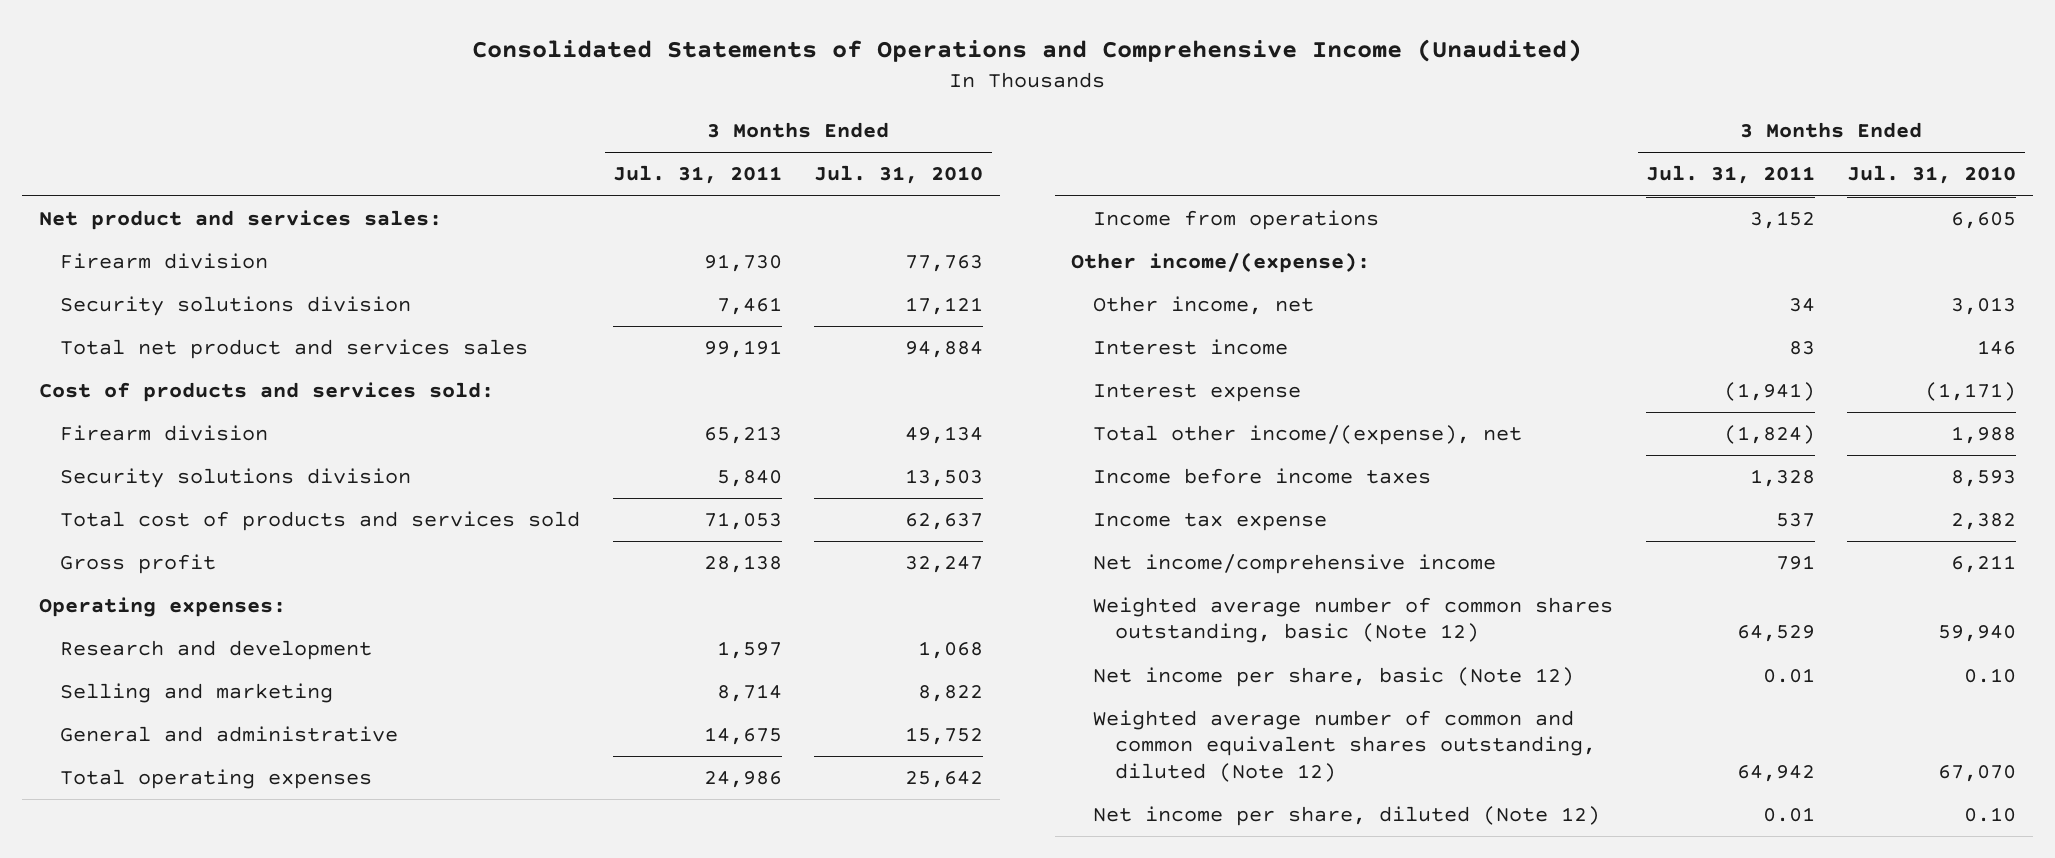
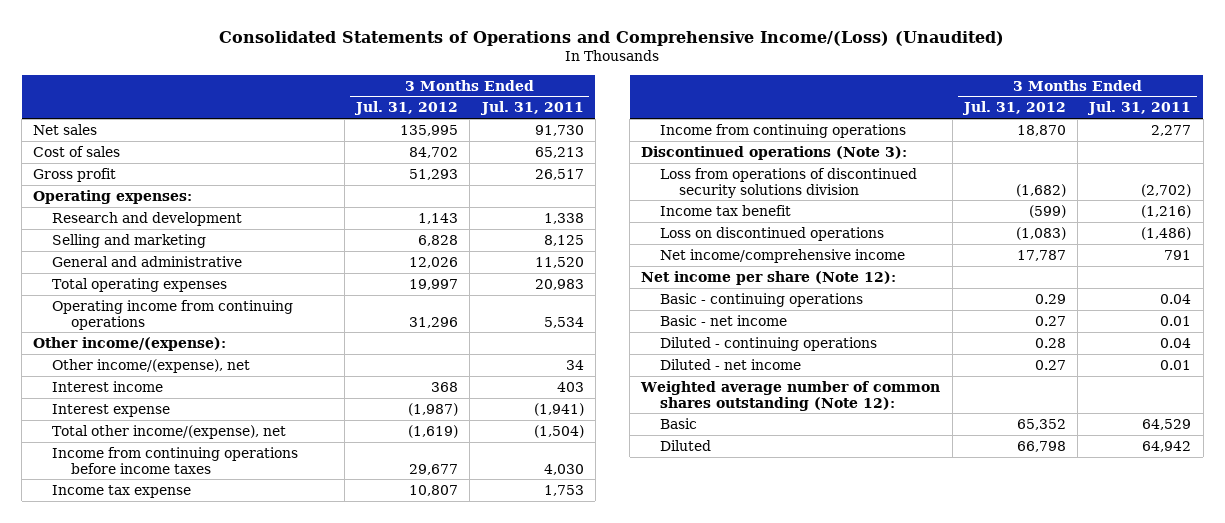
- Consolidated Statements of Operations and Comprehensive Income (Unaudited)
+ Consolidated Statements of Operations and Comprehensive Income/(Loss) (Unaudited)
- | 3 Months Ended Jul. 31, 2011 | 3 Months Ended Jul. 31, 2010
+ | 3 Months Ended Jul. 31, 2012 | 3 Months Ended Jul. 31, 2011
- Net product and services sales:
- Firearm division | 91,730 | 77,763
- Security solutions division | 7,461 | 17,121
- Total net product and services sales | 99,191 | 94,884
- Cost of products and services sold:
- Firearm division | 65,213 | 49,134
- Security solutions division | 5,840 | 13,503
- Total cost of products and services sold | 71,053 | 62,637
- Gross profit | 28,138 | 32,247
+ Net sales | 135,995 | 91,730
+ Cost of sales | 84,702 | 65,213
+ Gross profit | 51,293 | 26,517
- Research and development | 1,597 | 1,068
- Selling and marketing | 8,714 | 8,822
- General and administrative | 14,675 | 15,752
- Total operating expenses | 24,986 | 25,642
- Income from operations | 3,152 | 6,605
+ Research and development | 1,143 | 1,338
+ Selling and marketing | 6,828 | 8,125
+ General and administrative | 12,026 | 11,520
+ Total operating expenses | 19,997 | 20,983
+ Operating income from continuing operations | 31,296 | 5,534
- Other income, net | 34 | 3,013
- Interest income | 83 | 146
+ Other income/(expense), net | | 34
+ Interest income | 368 | 403
- Total other income/(expense), net | (1,824) | 1,988
- Income before income taxes | 1,328 | 8,593
- Income tax expense | 537 | 2,382
+ Total other income/(expense), net | (1,619) | (1,504)
+ Income from continuing operations before income taxes | 29,677 | 4,030
+ Income tax expense | 10,807 | 1,753
+ Income from continuing operations | 18,870 | 2,277
+ Discontinued operations (Note 3):
+ Loss from operations of discontinued security solutions division | (1,682) | (2,702)
+ Income tax benefit | (599) | (1,216)
+ Loss on discontinued operations | (1,083) | (1,486)
- Weighted average number of common shares outstanding, basic (Note 12) | 64,529 | 59,940
- Net income per share, basic (Note 12) | 0.01 | 0.10
- Weighted average number of common and common equivalent shares outstanding, diluted (Note 12) | 64,942 | 67,070
- Net income per share, diluted (Note 12) | 0.01 | 0.10
+ Net income per share (Note 12):
+ Basic - continuing operations | 0.29 | 0.04
+ Basic - net income | 0.27 | 0.01
+ Diluted - continuing operations | 0.28 | 0.04
+ Diluted - net income | 0.27 | 0.01
+ Weighted average number of common shares outstanding (Note 12):
+ Basic | 65,352 | 64,529
+ Diluted | 66,798 | 64,942

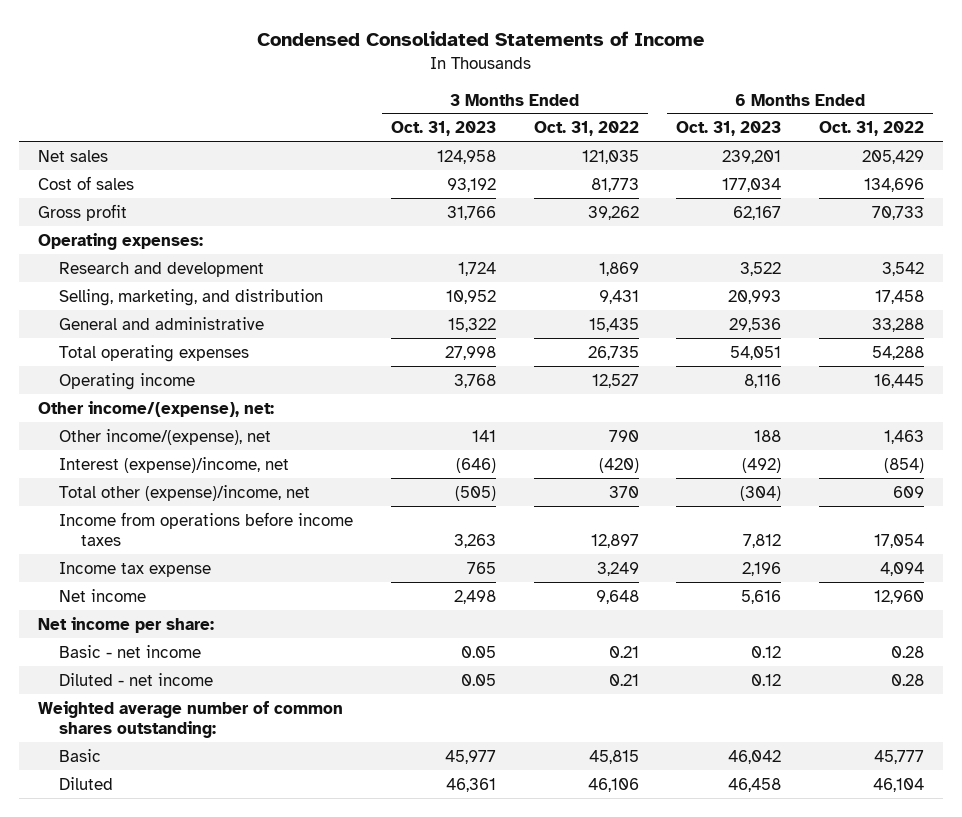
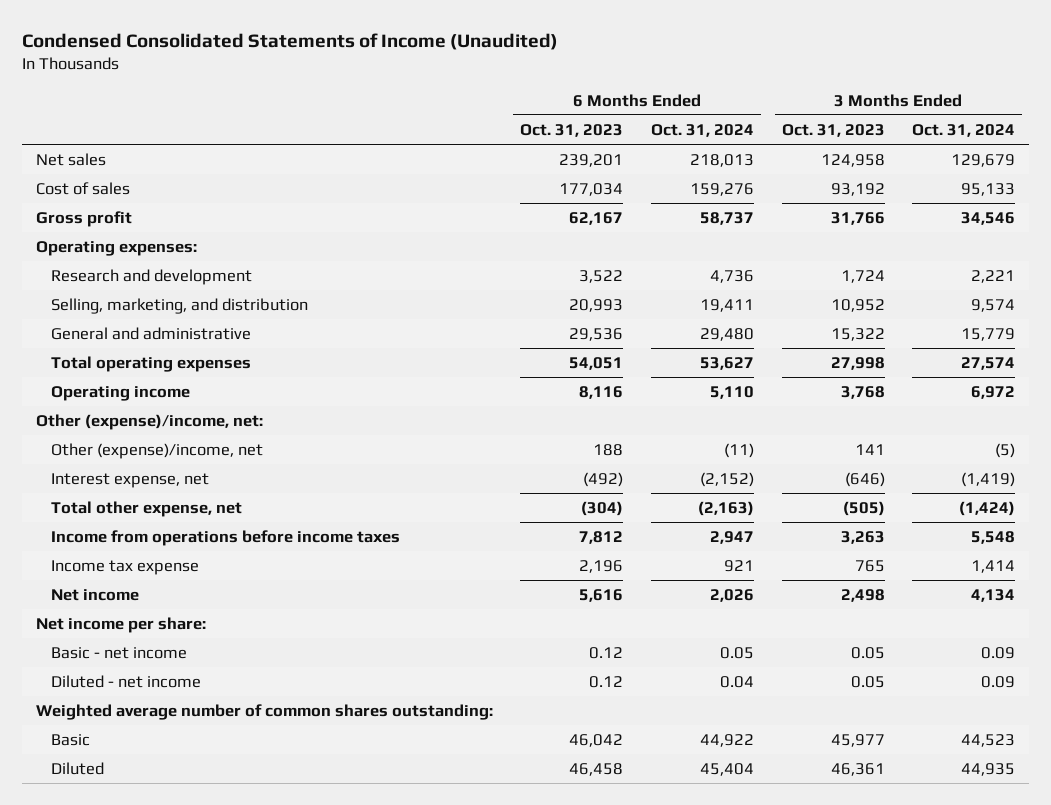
- Condensed Consolidated Statements of Income
+ Condensed Consolidated Statements of Income (Unaudited)
- | 3 Months Ended Oct. 31, 2023 | 3 Months Ended Oct. 31, 2022 | 6 Months Ended Oct. 31, 2023 | 6 Months Ended Oct. 31, 2022
+ | 6 Months Ended Oct. 31, 2023 | 6 Months Ended Oct. 31, 2024 | 3 Months Ended Oct. 31, 2023 | 3 Months Ended Oct. 31, 2024
- Other income/(expense), net:
- Other income/(expense), net | 141 | 790 | 188 | 1,463
- Interest (expense)/income, net | (646) | (420) | (492) | (854)
- Total other (expense)/income, net | (505) | 370 | (304) | 609
+ Other (expense)/income, net:
+ Other (expense)/income, net | 188 | (11) | 141 | (5)
+ Interest expense, net | (492) | (2,152) | (646) | (1,419)
+ Total other expense, net | (304) | (2,163) | (505) | (1,424)

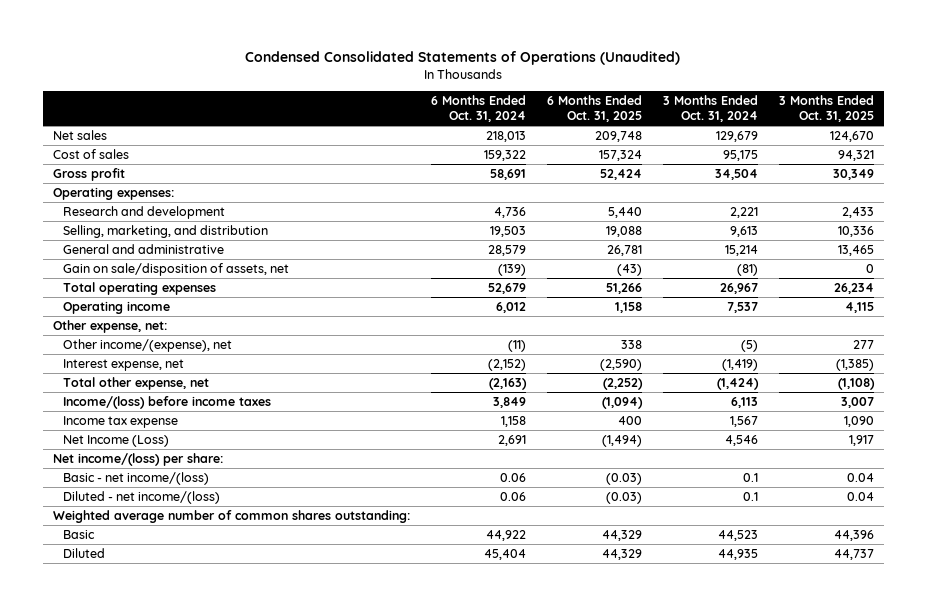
- Condensed Consolidated Statements of Income (Unaudited)
+ Condensed Consolidated Statements of Operations (Unaudited)
- | 6 Months Ended Oct. 31, 2023 | 6 Months Ended Oct. 31, 2024 | 3 Months Ended Oct. 31, 2023 | 3 Months Ended Oct. 31, 2024
+ | 6 Months Ended Oct. 31, 2024 | 6 Months Ended Oct. 31, 2025 | 3 Months Ended Oct. 31, 2024 | 3 Months Ended Oct. 31, 2025
- Cost of sales | 177,034 | 159,276 | 93,192 | 95,133
- Gross profit | 62,167 | 58,737 | 31,766 | 34,546
+ Cost of sales | 159,322 | 157,324 | 95,175 | 94,321
+ Gross profit | 58,691 | 52,424 | 34,504 | 30,349
- Selling, marketing, and distribution | 20,993 | 19,411 | 10,952 | 9,574
- General and administrative | 29,536 | 29,480 | 15,322 | 15,779
- Total operating expenses | 54,051 | 53,627 | 27,998 | 27,574
- Operating income | 8,116 | 5,110 | 3,768 | 6,972
- Other (expense)/income, net:
- Other (expense)/income, net | 188 | (11) | 141 | (5)
+ Selling, marketing, and distribution | 19,503 | 19,088 | 9,613 | 10,336
+ General and administrative | 28,579 | 26,781 | 15,214 | 13,465
+ Gain on sale/disposition of assets, net | (139) | (43) | (81) | 0
+ Total operating expenses | 52,679 | 51,266 | 26,967 | 26,234
+ Operating income | 6,012 | 1,158 | 7,537 | 4,115
+ Other expense, net:
+ Other income/(expense), net | (11) | 338 | (5) | 277
- Income from operations before income taxes | 7,812 | 2,947 | 3,263 | 5,548
- Income tax expense | 2,196 | 921 | 765 | 1,414
- Net income | 5,616 | 2,026 | 2,498 | 4,134
- Net income per share:
- Basic - net income | 0.12 | 0.05 | 0.05 | 0.09
- Diluted - net income | 0.12 | 0.04 | 0.05 | 0.09
+ Income/(loss) before income taxes | 3,849 | (1,094) | 6,113 | 3,007
+ Income tax expense | 1,158 | 400 | 1,567 | 1,090
+ Net Income (Loss) | 2,691 | (1,494) | 4,546 | 1,917
+ Net income/(loss) per share:
+ Basic - net income/(loss) | 0.06 | (0.03) | 0.1 | 0.04
+ Diluted - net income/(loss) | 0.06 | (0.03) | 0.1 | 0.04

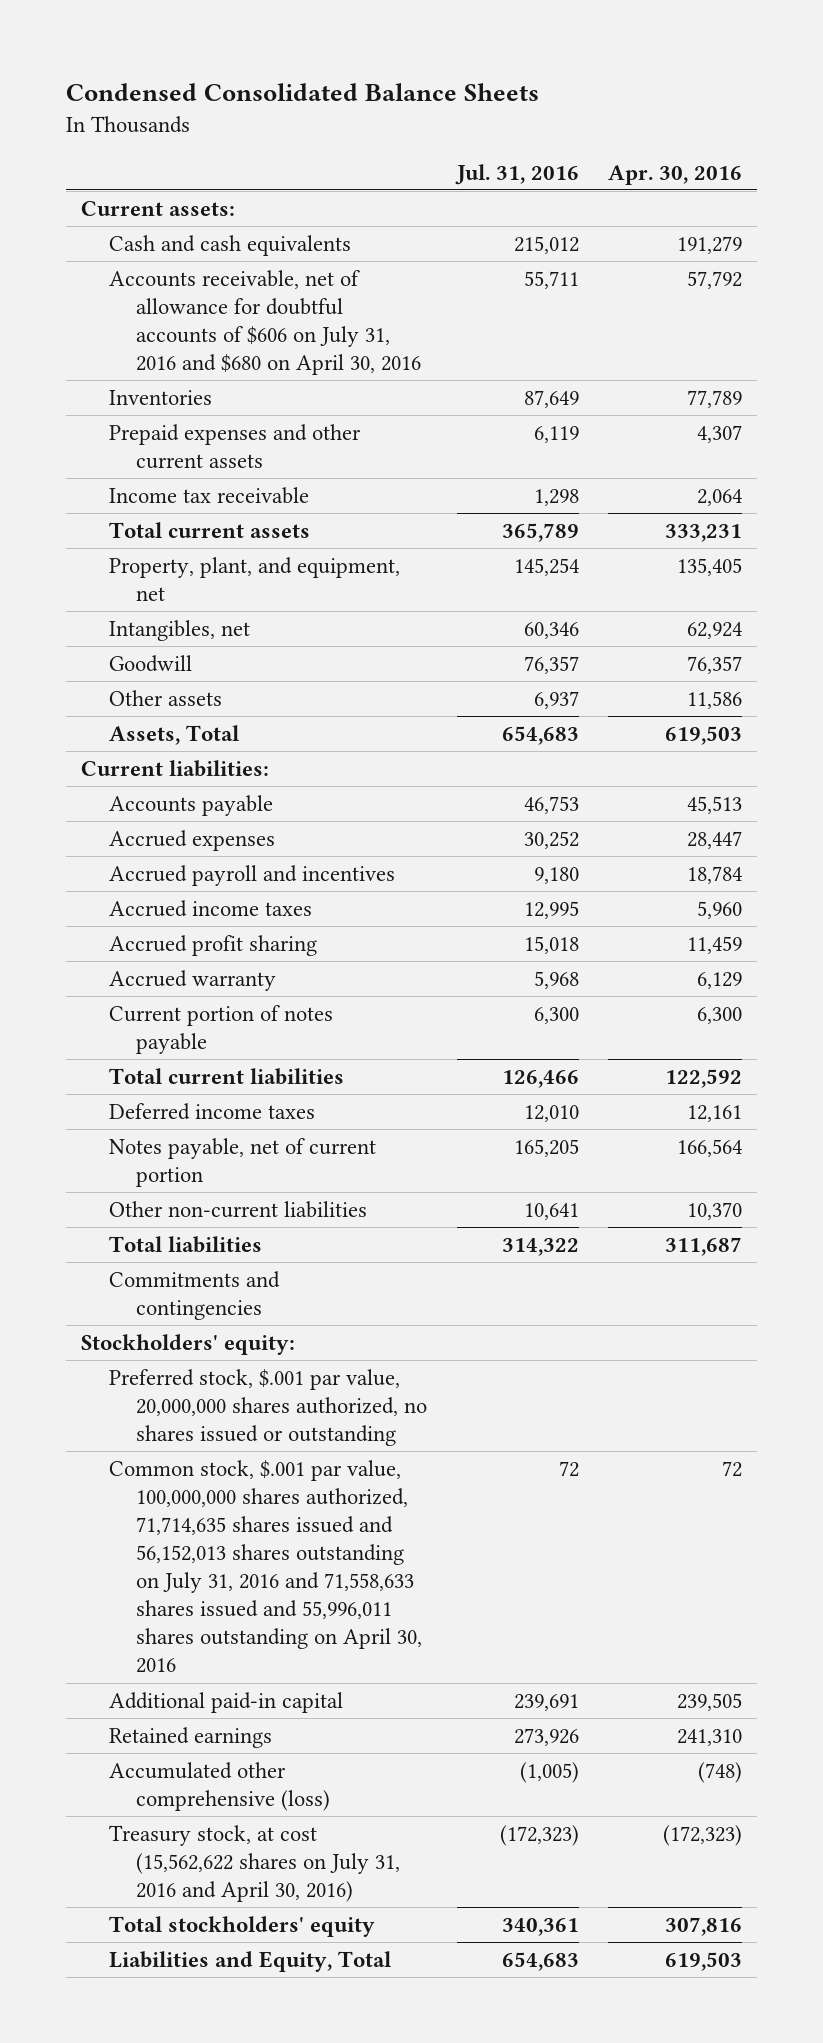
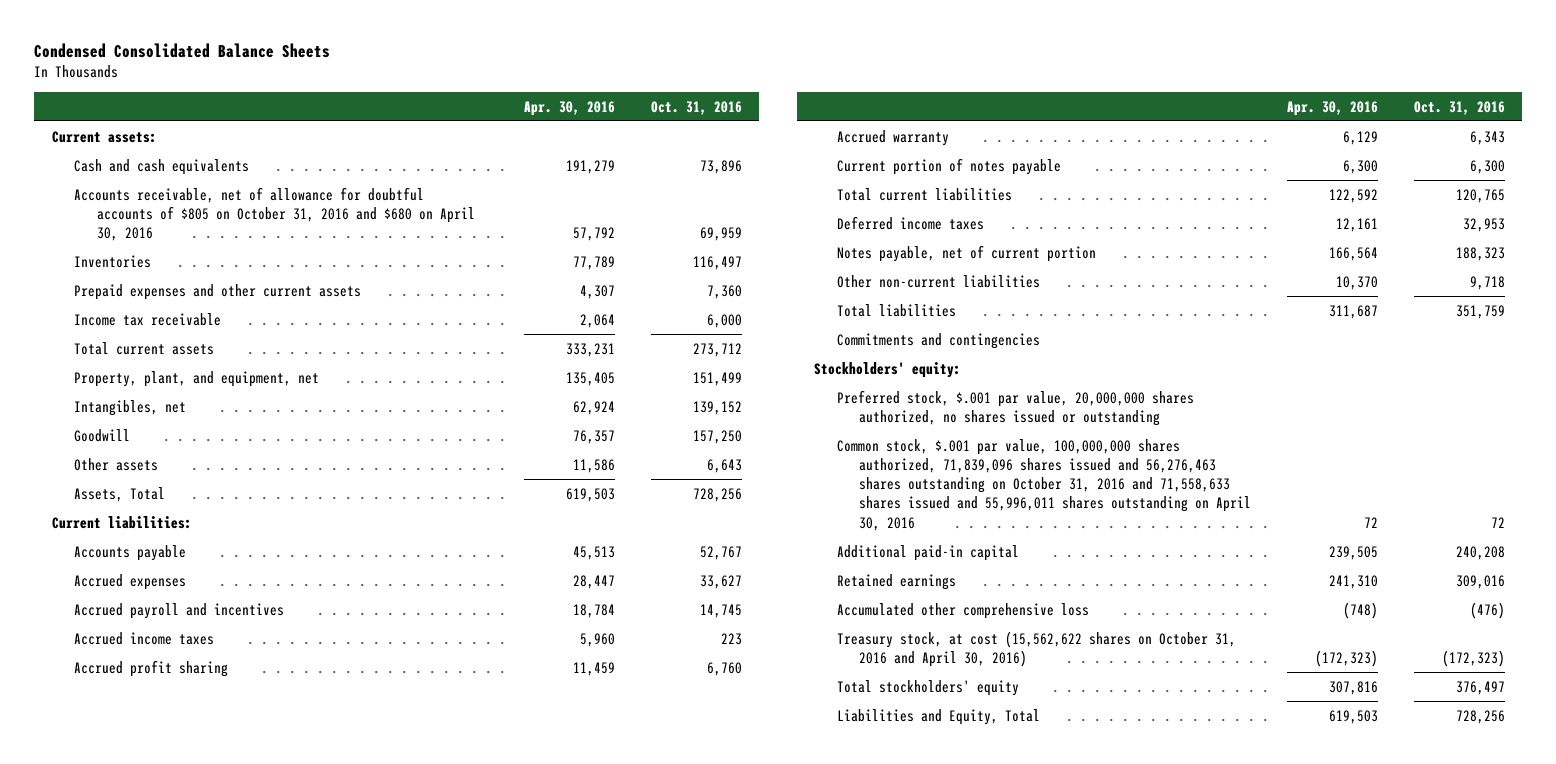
- | Jul. 31, 2016 | Apr. 30, 2016
+ | Apr. 30, 2016 | Oct. 31, 2016
- Accounts receivable, net of allowance for doubtful accounts of $606 on July 31, 2016 and $680 on April 30, 2016 | 55,711 | 57,792
+ Accounts receivable, net of allowance for doubtful accounts of $805 on October 31, 2016 and $680 on April 30, 2016 | 57,792 | 69,959
- Common stock, $.001 par value, 100,000,000 shares authorized, 71,714,635 shares issued and 56,152,013 shares outstanding on July 31, 2016 and 71,558,633 shares issued and 55,996,011 shares outstanding on April 30, 2016 | 72 | 72
+ Common stock, $.001 par value, 100,000,000 shares authorized, 71,839,096 shares issued and 56,276,463 shares outstanding on October 31, 2016 and 71,558,633 shares issued and 55,996,011 shares outstanding on April 30, 2016 | 72 | 72
- Accumulated other comprehensive (loss) | (1,005) | (748)
- Treasury stock, at cost (15,562,622 shares on July 31, 2016 and April 30, 2016) | (172,323) | (172,323)
+ Accumulated other comprehensive loss | (748) | (476)
+ Treasury stock, at cost (15,562,622 shares on October 31, 2016 and April 30, 2016) | (172,323) | (172,323)

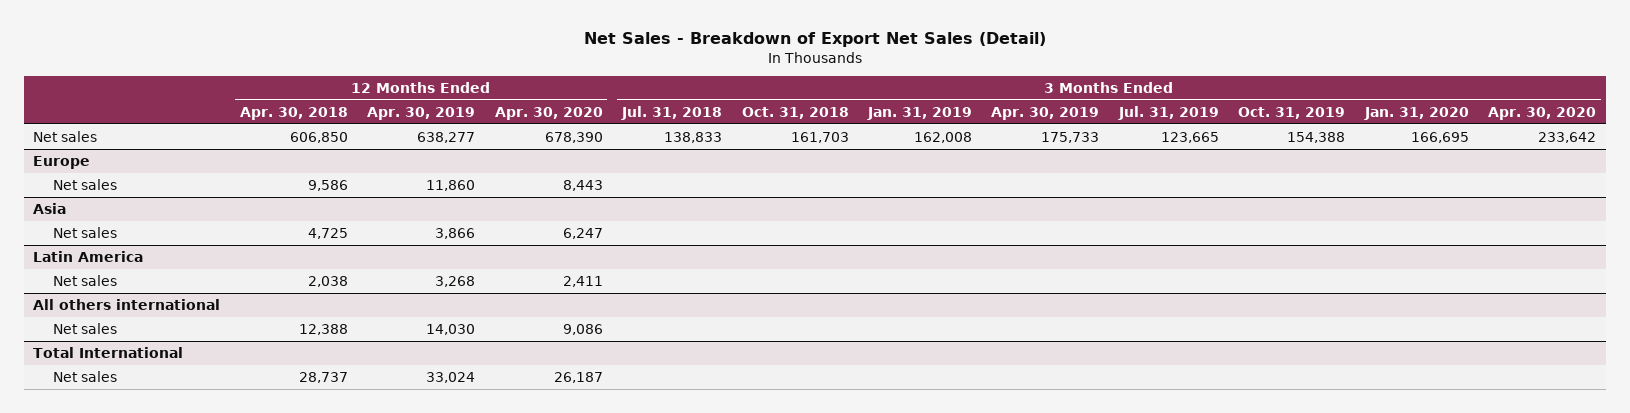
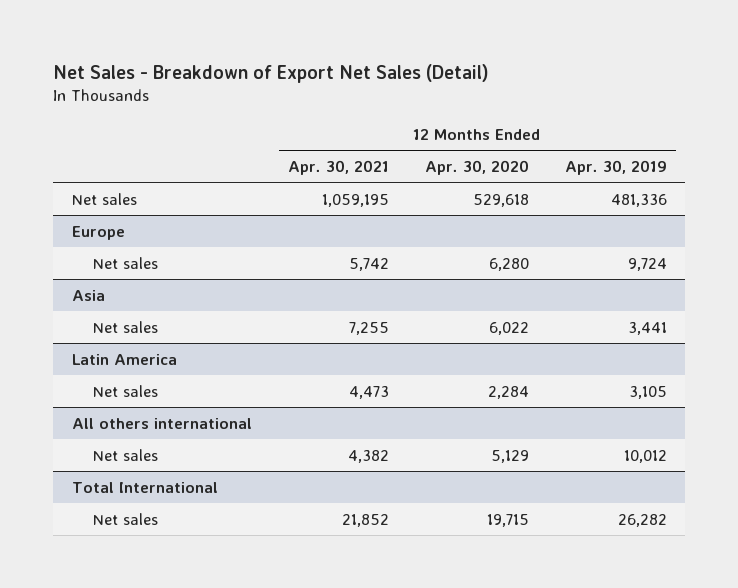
- | 12 Months Ended Apr. 30, 2018 | 12 Months Ended Apr. 30, 2019 | 12 Months Ended Apr. 30, 2020 | 3 Months Ended Jul. 31, 2018 | 3 Months Ended Oct. 31, 2018 | 3 Months Ended Jan. 31, 2019 | 3 Months Ended Apr. 30, 2019 | 3 Months Ended Jul. 31, 2019 | 3 Months Ended Oct. 31, 2019 | 3 Months Ended Jan. 31, 2020 | 3 Months Ended Apr. 30, 2020
+ | 12 Months Ended Apr. 30, 2021 | 12 Months Ended Apr. 30, 2020 | 12 Months Ended Apr. 30, 2019
- Net sales | 606,850 | 638,277 | 678,390 | 138,833 | 161,703 | 162,008 | 175,733 | 123,665 | 154,388 | 166,695 | 233,642
+ Net sales | 1,059,195 | 529,618 | 481,336
@ Europe
- Net sales | 9,586 | 11,860 | 8,443 | | | | | | | |
+ Net sales | 5,742 | 6,280 | 9,724
@ Asia
- Net sales | 4,725 | 3,866 | 6,247 | | | | | | | |
+ Net sales | 7,255 | 6,022 | 3,441
@ Latin America
- Net sales | 2,038 | 3,268 | 2,411 | | | | | | | |
+ Net sales | 4,473 | 2,284 | 3,105
@ All others international
- Net sales | 12,388 | 14,030 | 9,086 | | | | | | | |
+ Net sales | 4,382 | 5,129 | 10,012
@ Total International
- Net sales | 28,737 | 33,024 | 26,187 | | | | | | | |
+ Net sales | 21,852 | 19,715 | 26,282

